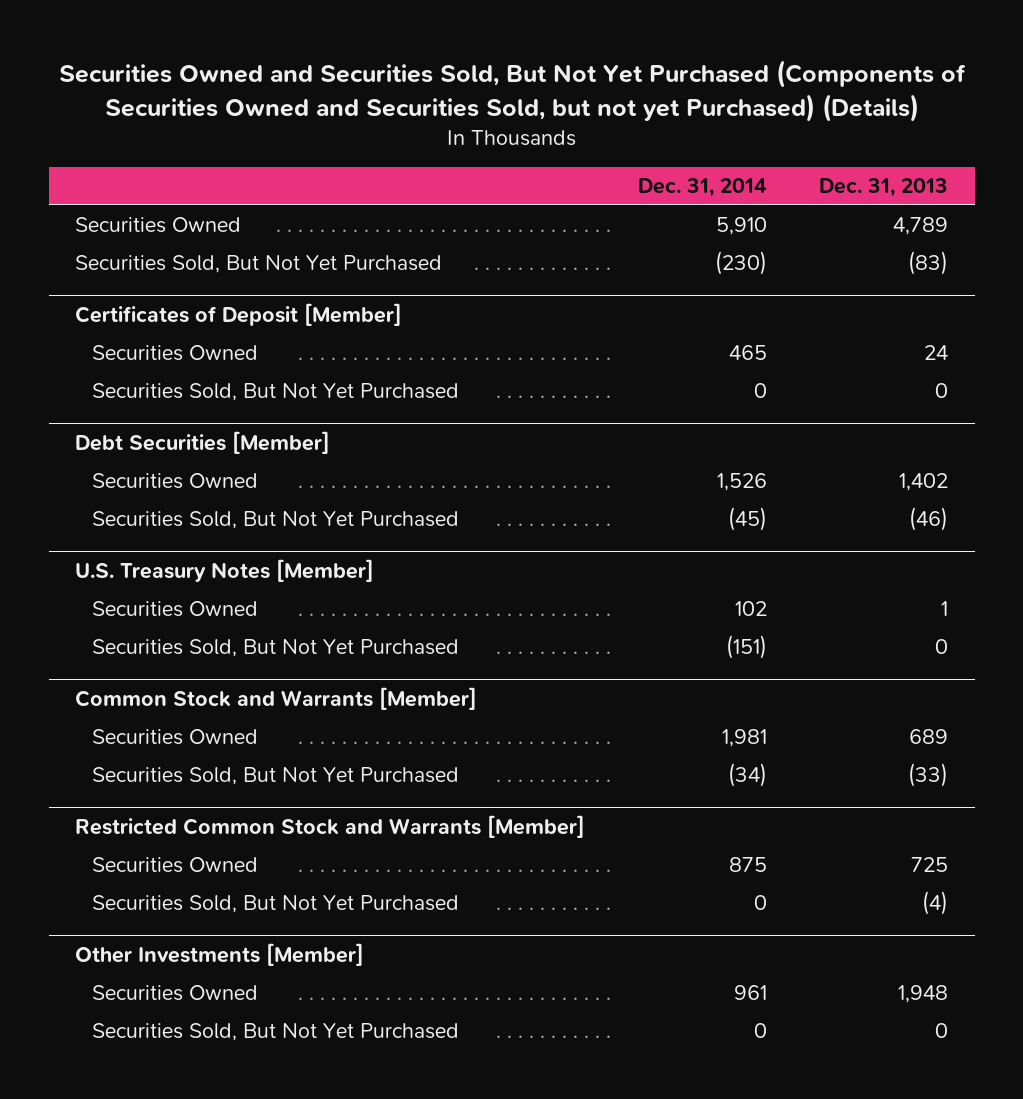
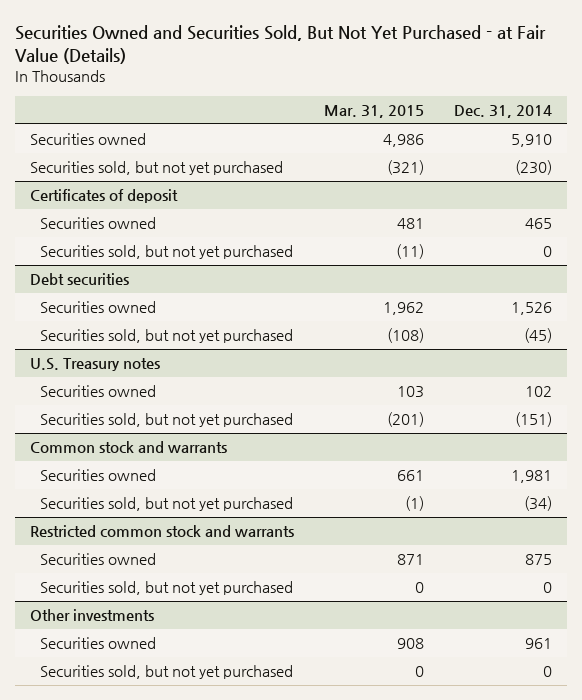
- Securities Owned and Securities Sold, But Not Yet Purchased (Components of Securities Owned and Securities Sold, but not yet Purchased) (Details)
+ Securities Owned and Securities Sold, But Not Yet Purchased - at Fair Value (Details)
- | Dec. 31, 2014 | Dec. 31, 2013
+ | Mar. 31, 2015 | Dec. 31, 2014
- Securities Owned | 5,910 | 4,789
- Securities Sold, But Not Yet Purchased | (230) | (83)
- Certificates of Deposit [Member]
- Securities Owned | 465 | 24
- Securities Sold, But Not Yet Purchased | 0 | 0
- Debt Securities [Member]
- Securities Owned | 1,526 | 1,402
- Securities Sold, But Not Yet Purchased | (45) | (46)
- U.S. Treasury Notes [Member]
- Securities Owned | 102 | 1
- Securities Sold, But Not Yet Purchased | (151) | 0
- Common Stock and Warrants [Member]
- Securities Owned | 1,981 | 689
- Securities Sold, But Not Yet Purchased | (34) | (33)
- Restricted Common Stock and Warrants [Member]
- Securities Owned | 875 | 725
- Securities Sold, But Not Yet Purchased | 0 | (4)
- Other Investments [Member]
- Securities Owned | 961 | 1,948
- Securities Sold, But Not Yet Purchased | 0 | 0
+ Securities owned | 4,986 | 5,910
+ Securities sold, but not yet purchased | (321) | (230)
+ Certificates of deposit
+ Securities owned | 481 | 465
+ Securities sold, but not yet purchased | (11) | 0
+ Debt securities
+ Securities owned | 1,962 | 1,526
+ Securities sold, but not yet purchased | (108) | (45)
+ U.S. Treasury notes
+ Securities owned | 103 | 102
+ Securities sold, but not yet purchased | (201) | (151)
+ Common stock and warrants
+ Securities owned | 661 | 1,981
+ Securities sold, but not yet purchased | (1) | (34)
+ Restricted common stock and warrants
+ Securities owned | 871 | 875
+ Securities sold, but not yet purchased | 0 | 0
+ Other investments
+ Securities owned | 908 | 961
+ Securities sold, but not yet purchased | 0 | 0

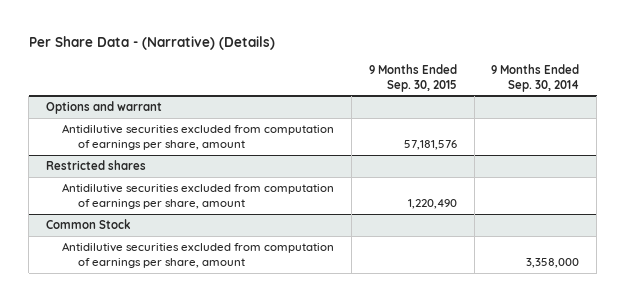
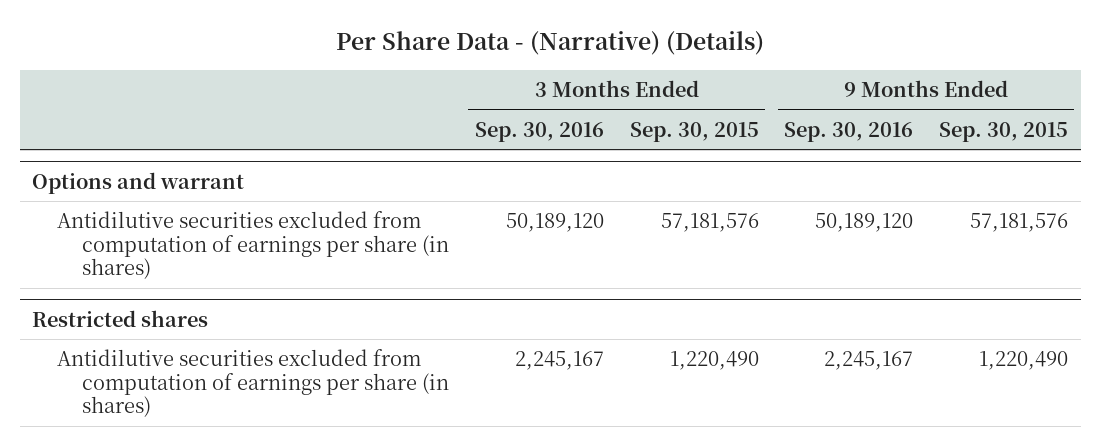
- | 9 Months Ended Sep. 30, 2015 | 9 Months Ended Sep. 30, 2014
+ | 3 Months Ended Sep. 30, 2016 | 3 Months Ended Sep. 30, 2015 | 9 Months Ended Sep. 30, 2016 | 9 Months Ended Sep. 30, 2015
@ Options and warrant
- Antidilutive securities excluded from computation of earnings per share, amount | 57,181,576 |
+ Antidilutive securities excluded from computation of earnings per share (in shares) | 50,189,120 | 57,181,576 | 50,189,120 | 57,181,576
@ Restricted shares
- Antidilutive securities excluded from computation of earnings per share, amount | 1,220,490 |
- Common Stock
- Antidilutive securities excluded from computation of earnings per share, amount | | 3,358,000
@ Restricted shares
+ Antidilutive securities excluded from computation of earnings per share (in shares) | 2,245,167 | 1,220,490 | 2,245,167 | 1,220,490

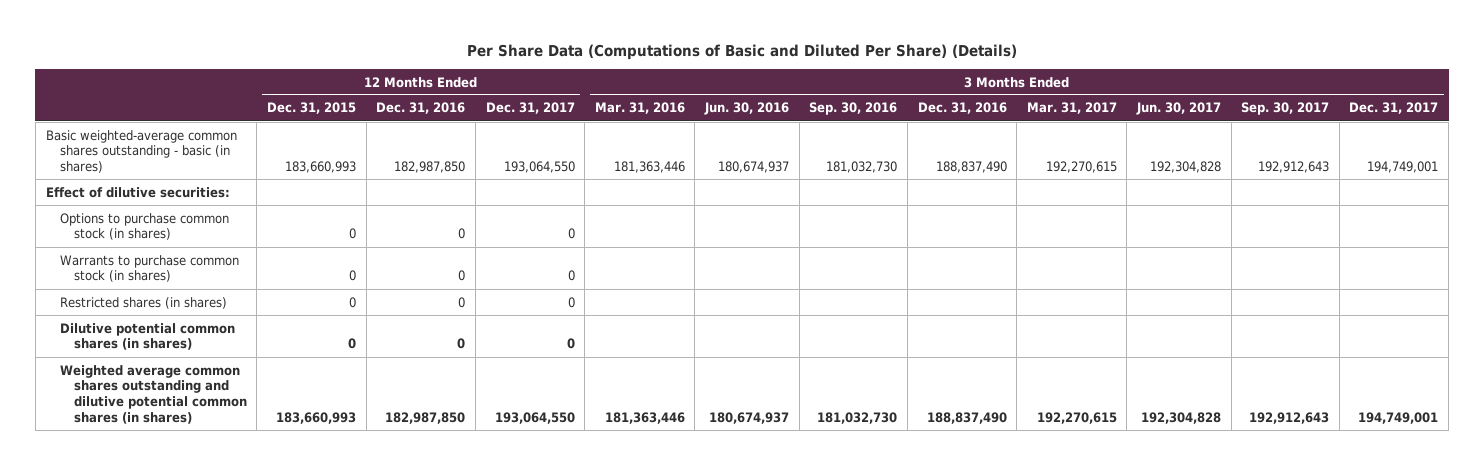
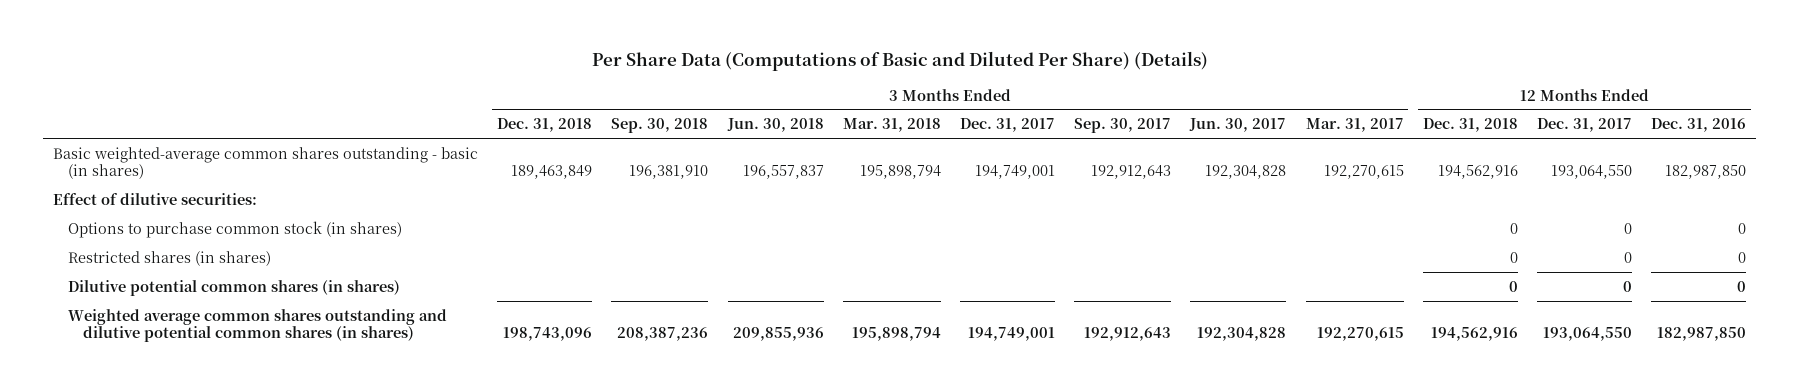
- | 12 Months Ended Dec. 31, 2015 | 12 Months Ended Dec. 31, 2016 | 12 Months Ended Dec. 31, 2017 | 3 Months Ended Mar. 31, 2016 | 3 Months Ended Jun. 30, 2016 | 3 Months Ended Sep. 30, 2016 | 3 Months Ended Dec. 31, 2016 | 3 Months Ended Mar. 31, 2017 | 3 Months Ended Jun. 30, 2017 | 3 Months Ended Sep. 30, 2017 | 3 Months Ended Dec. 31, 2017
+ | 3 Months Ended Dec. 31, 2018 | 3 Months Ended Sep. 30, 2018 | 3 Months Ended Jun. 30, 2018 | 3 Months Ended Mar. 31, 2018 | 3 Months Ended Dec. 31, 2017 | 3 Months Ended Sep. 30, 2017 | 3 Months Ended Jun. 30, 2017 | 3 Months Ended Mar. 31, 2017 | 12 Months Ended Dec. 31, 2018 | 12 Months Ended Dec. 31, 2017 | 12 Months Ended Dec. 31, 2016
- Warrants to purchase common stock (in shares) | 0 | 0 | 0 | | | | | | | |

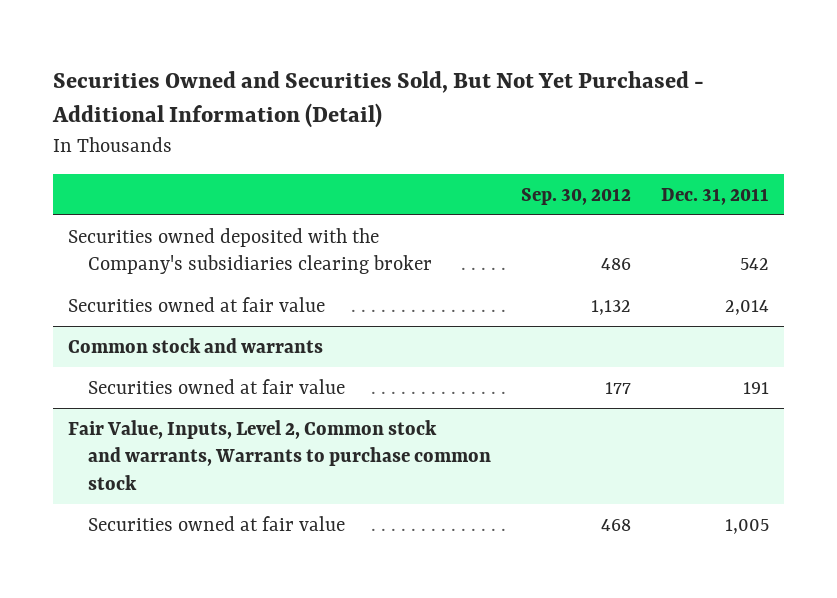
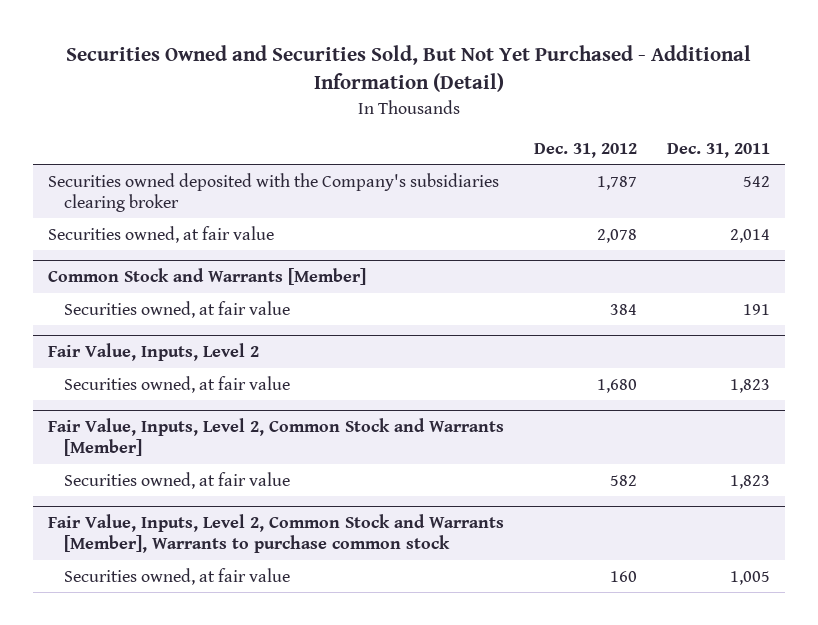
- | Sep. 30, 2012 | Dec. 31, 2011
+ | Dec. 31, 2012 | Dec. 31, 2011
- Securities owned at fair value | 1,132 | 2,014
- Common stock and warrants
- Securities owned at fair value | 177 | 191
- Fair Value, Inputs, Level 2, Common stock and warrants, Warrants to purchase common stock
- Securities owned at fair value | 468 | 1,005
+ Securities owned, at fair value | 2,078 | 2,014
+ Common Stock and Warrants [Member]
+ Securities owned, at fair value | 384 | 191
+ Fair Value, Inputs, Level 2
+ Securities owned, at fair value | 1,680 | 1,823
+ Fair Value, Inputs, Level 2, Common Stock and Warrants [Member]
+ Securities owned, at fair value | 582 | 1,823
+ Fair Value, Inputs, Level 2, Common Stock and Warrants [Member], Warrants to purchase common stock
+ Securities owned, at fair value | 160 | 1,005

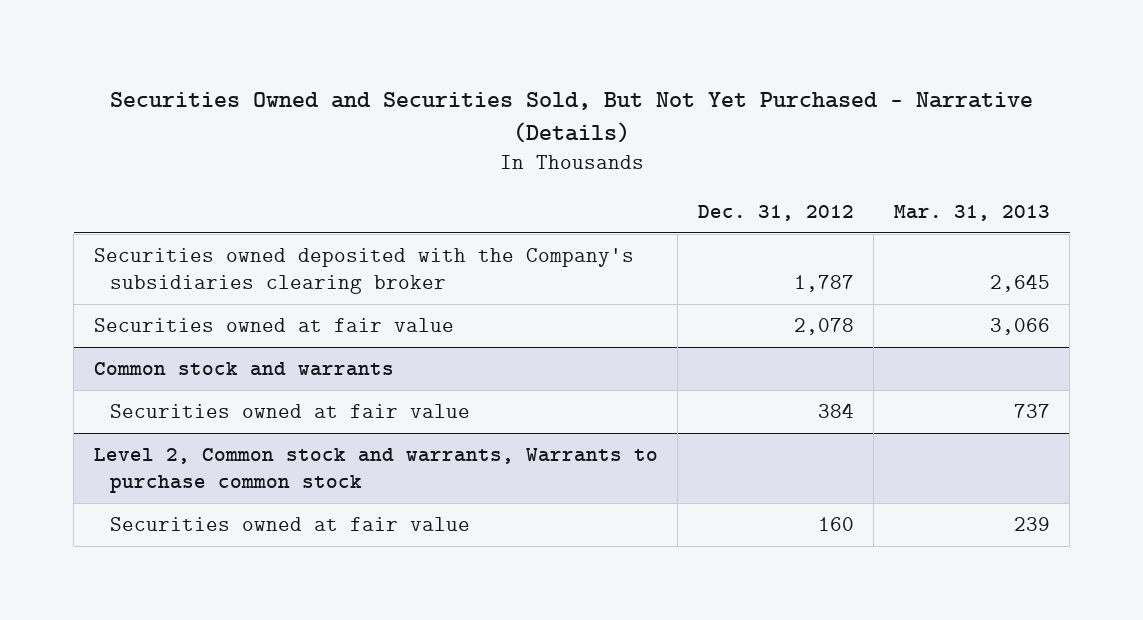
- Securities Owned and Securities Sold, But Not Yet Purchased - Additional Information (Detail)
+ Securities Owned and Securities Sold, But Not Yet Purchased - Narrative (Details)
- | Dec. 31, 2012 | Dec. 31, 2011
+ | Dec. 31, 2012 | Mar. 31, 2013
- Securities owned, at fair value | 2,078 | 2,014
- Common Stock and Warrants [Member]
- Securities owned, at fair value | 384 | 191
- Fair Value, Inputs, Level 2
- Securities owned, at fair value | 1,680 | 1,823
- Fair Value, Inputs, Level 2, Common Stock and Warrants [Member]
- Securities owned, at fair value | 582 | 1,823
- Fair Value, Inputs, Level 2, Common Stock and Warrants [Member], Warrants to purchase common stock
- Securities owned, at fair value | 160 | 1,005
+ Securities owned at fair value | 2,078 | 3,066
+ Common stock and warrants
+ Securities owned at fair value | 384 | 737
+ Level 2, Common stock and warrants, Warrants to purchase common stock
+ Securities owned at fair value | 160 | 239

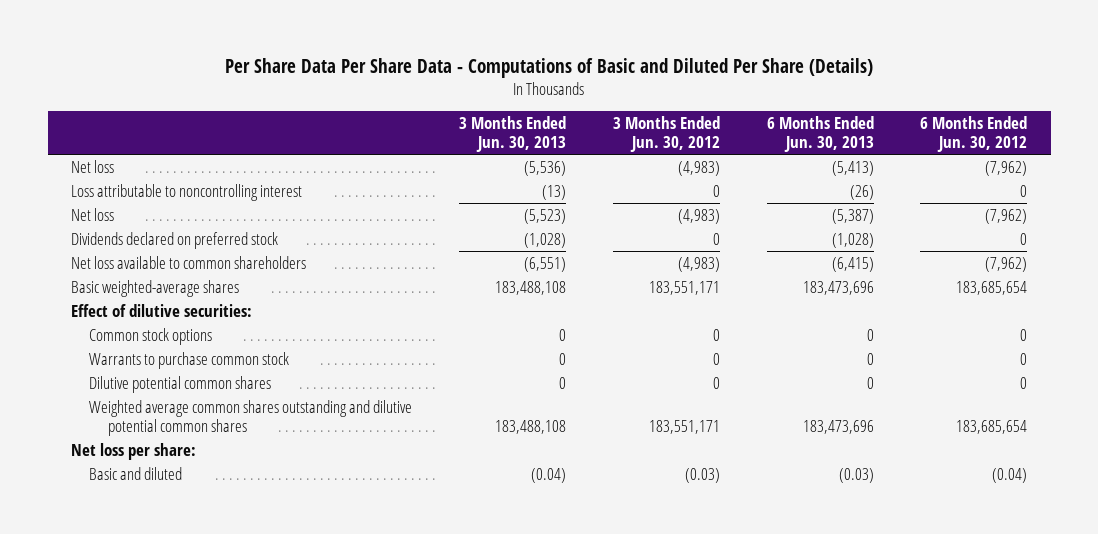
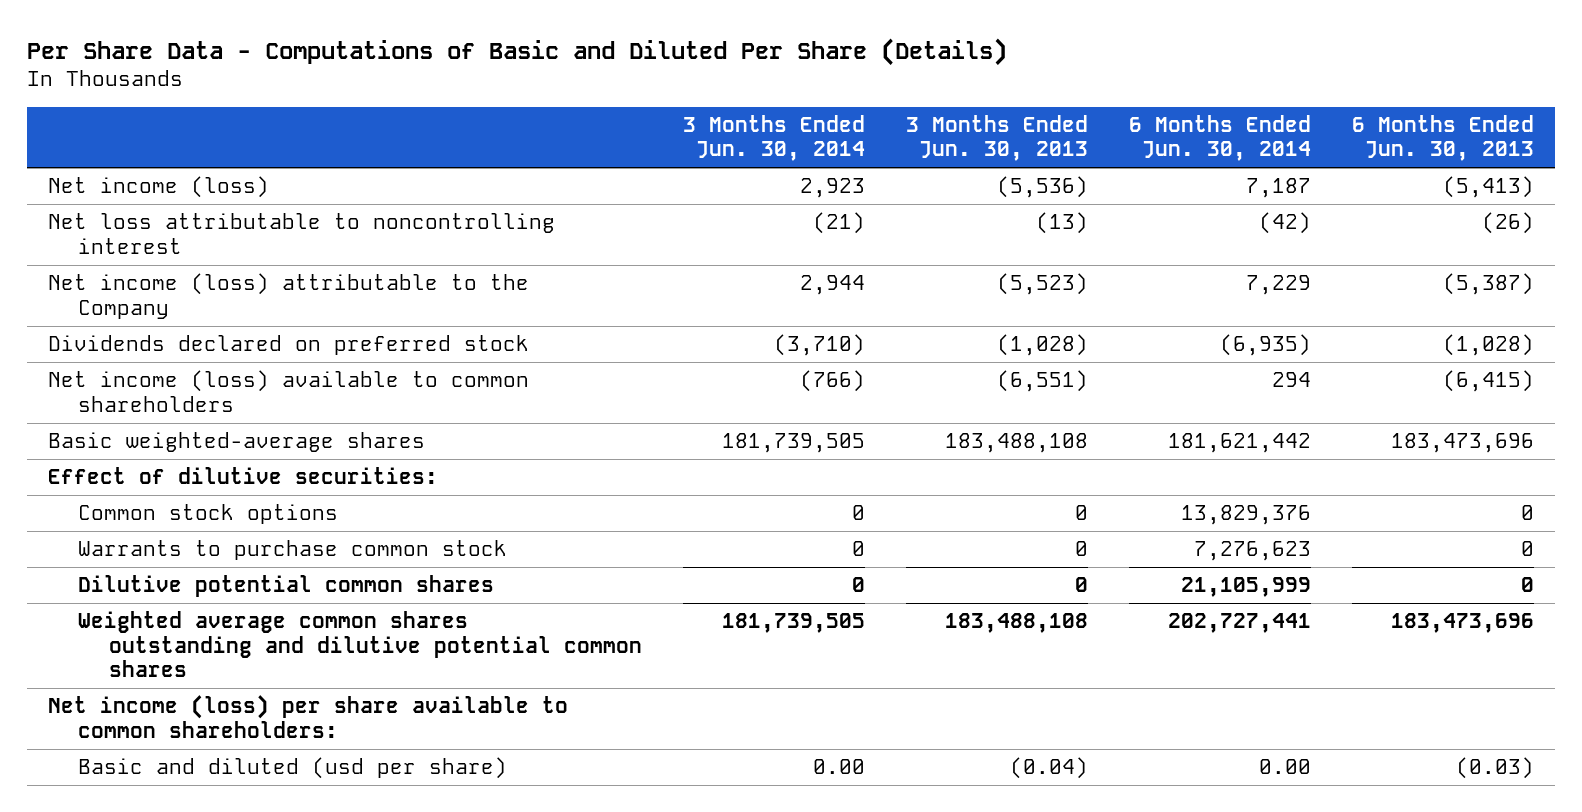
- Per Share Data Per Share Data - Computations of Basic and Diluted Per Share (Details)
+ Per Share Data - Computations of Basic and Diluted Per Share (Details)
- | 3 Months Ended Jun. 30, 2013 | 3 Months Ended Jun. 30, 2012 | 6 Months Ended Jun. 30, 2013 | 6 Months Ended Jun. 30, 2012
+ | 3 Months Ended Jun. 30, 2014 | 3 Months Ended Jun. 30, 2013 | 6 Months Ended Jun. 30, 2014 | 6 Months Ended Jun. 30, 2013
- Net loss | (5,536) | (4,983) | (5,413) | (7,962)
- Loss attributable to noncontrolling interest | (13) | 0 | (26) | 0
- Net loss | (5,523) | (4,983) | (5,387) | (7,962)
+ Net income (loss) | 2,923 | (5,536) | 7,187 | (5,413)
+ Net loss attributable to noncontrolling interest | (21) | (13) | (42) | (26)
+ Net income (loss) attributable to the Company | 2,944 | (5,523) | 7,229 | (5,387)
- Net loss available to common shareholders | (6,551) | (4,983) | (6,415) | (7,962)
+ Net income (loss) available to common shareholders | (766) | (6,551) | 294 | (6,415)
- Net loss per share:
- Basic and diluted | (0.04) | (0.03) | (0.03) | (0.04)
+ Net income (loss) per share available to common shareholders:
+ Basic and diluted (usd per share) | 0.00 | (0.04) | 0.00 | (0.03)

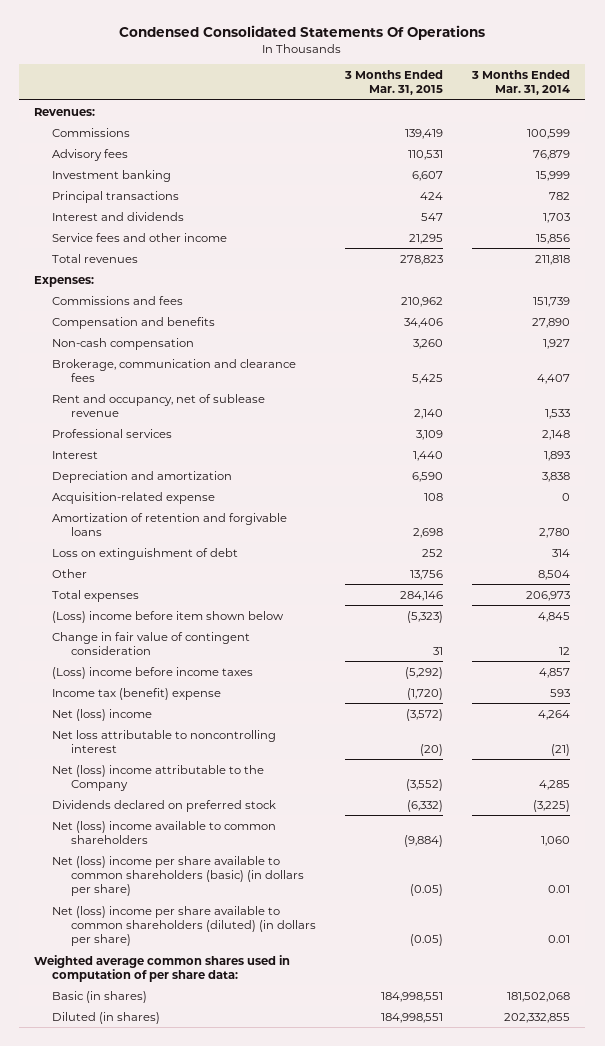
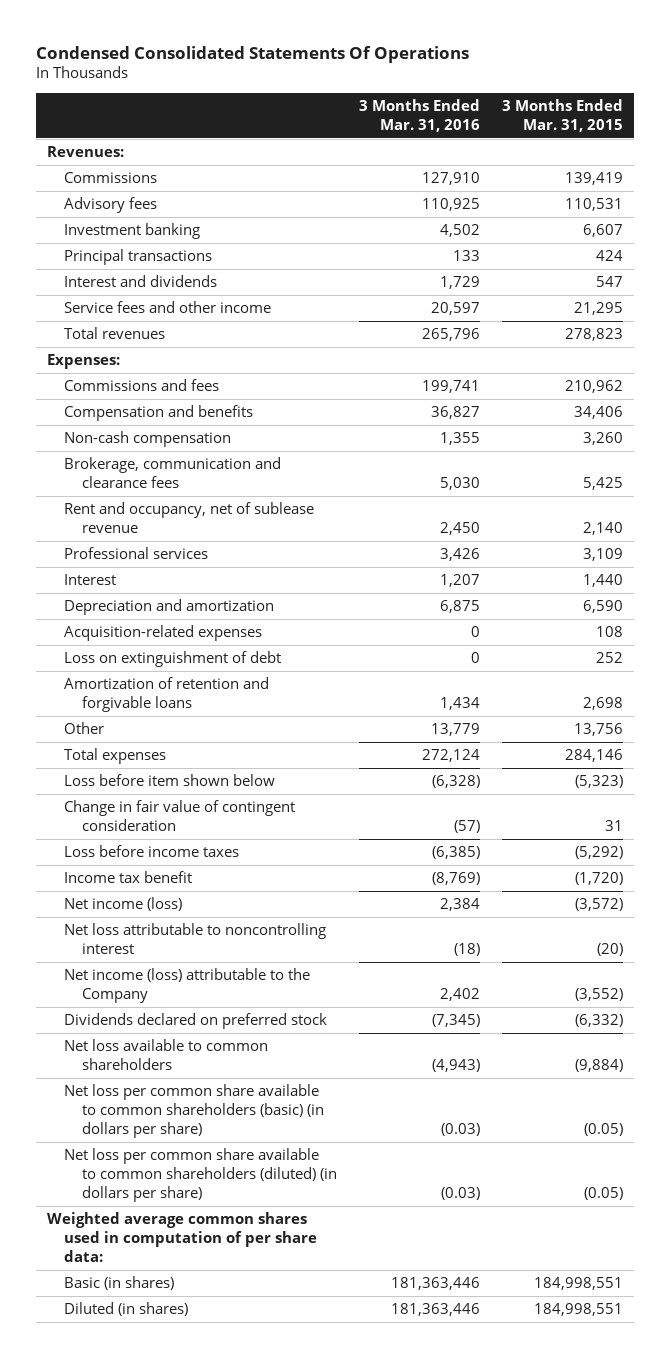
- | 3 Months Ended Mar. 31, 2015 | 3 Months Ended Mar. 31, 2014
+ | 3 Months Ended Mar. 31, 2016 | 3 Months Ended Mar. 31, 2015
- Acquisition-related expense | 108 | 0
+ Acquisition-related expenses | 0 | 108
moved down: Amortization of retention and forgivable loans | 1,434 | 2,698
- (Loss) income before item shown below | (5,323) | 4,845
+ Loss before item shown below | (6,328) | (5,323)
- (Loss) income before income taxes | (5,292) | 4,857
- Income tax (benefit) expense | (1,720) | 593
- Net (loss) income | (3,572) | 4,264
+ Loss before income taxes | (6,385) | (5,292)
+ Income tax benefit | (8,769) | (1,720)
+ Net income (loss) | 2,384 | (3,572)
- Net (loss) income attributable to the Company | (3,552) | 4,285
+ Net income (loss) attributable to the Company | 2,402 | (3,552)
- Net (loss) income available to common shareholders | (9,884) | 1,060
- Net (loss) income per share available to common shareholders (basic) (in dollars per share) | (0.05) | 0.01
- Net (loss) income per share available to common shareholders (diluted) (in dollars per share) | (0.05) | 0.01
+ Net loss available to common shareholders | (4,943) | (9,884)
+ Net loss per common share available to common shareholders (basic) (in dollars per share) | (0.03) | (0.05)
+ Net loss per common share available to common shareholders (diluted) (in dollars per share) | (0.03) | (0.05)

